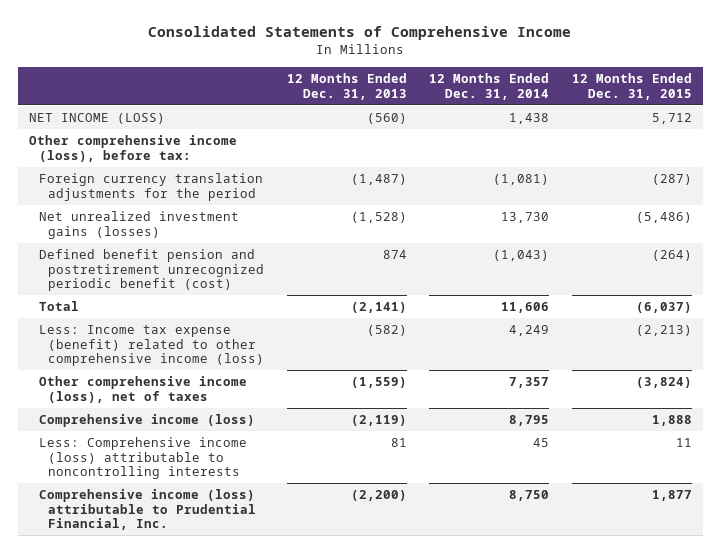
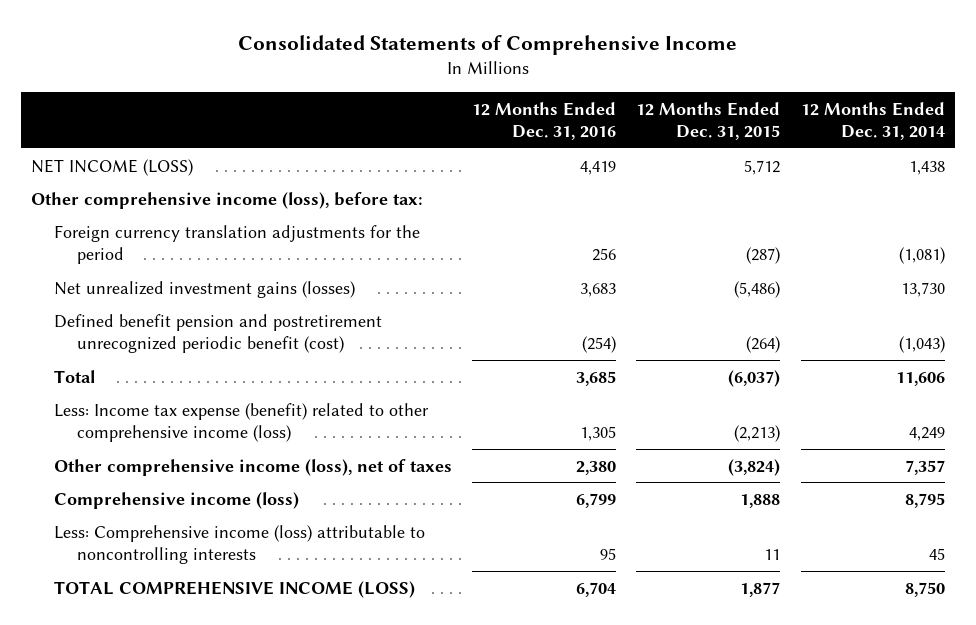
- | 12 Months Ended Dec. 31, 2013 | 12 Months Ended Dec. 31, 2014 | 12 Months Ended Dec. 31, 2015
+ | 12 Months Ended Dec. 31, 2016 | 12 Months Ended Dec. 31, 2015 | 12 Months Ended Dec. 31, 2014
- Comprehensive income (loss) attributable to Prudential Financial, Inc. | (2,200) | 8,750 | 1,877
+ TOTAL COMPREHENSIVE INCOME (LOSS) | 6,704 | 1,877 | 8,750

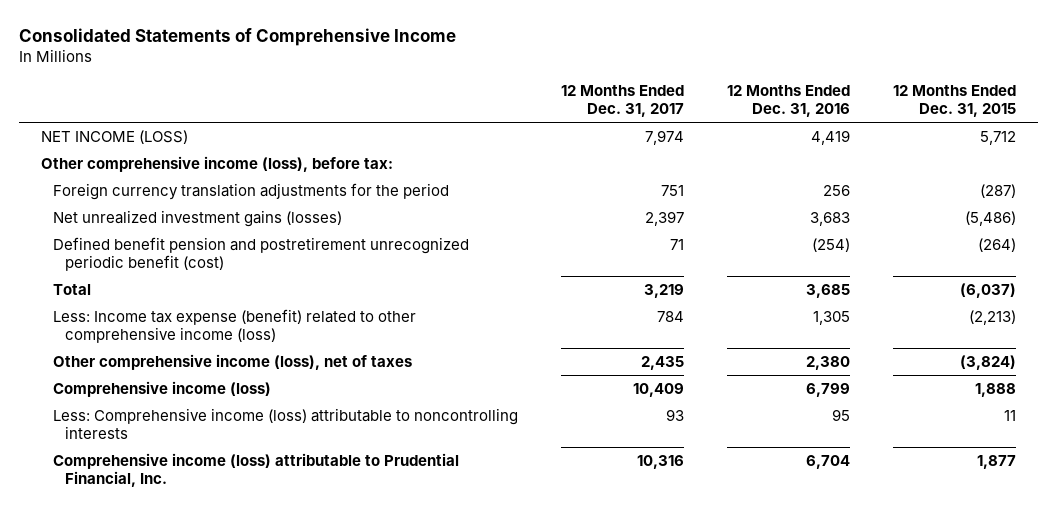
- | 12 Months Ended Dec. 31, 2016 | 12 Months Ended Dec. 31, 2015 | 12 Months Ended Dec. 31, 2014
+ | 12 Months Ended Dec. 31, 2017 | 12 Months Ended Dec. 31, 2016 | 12 Months Ended Dec. 31, 2015
- TOTAL COMPREHENSIVE INCOME (LOSS) | 6,704 | 1,877 | 8,750
+ Comprehensive income (loss) attributable to Prudential Financial, Inc. | 10,316 | 6,704 | 1,877

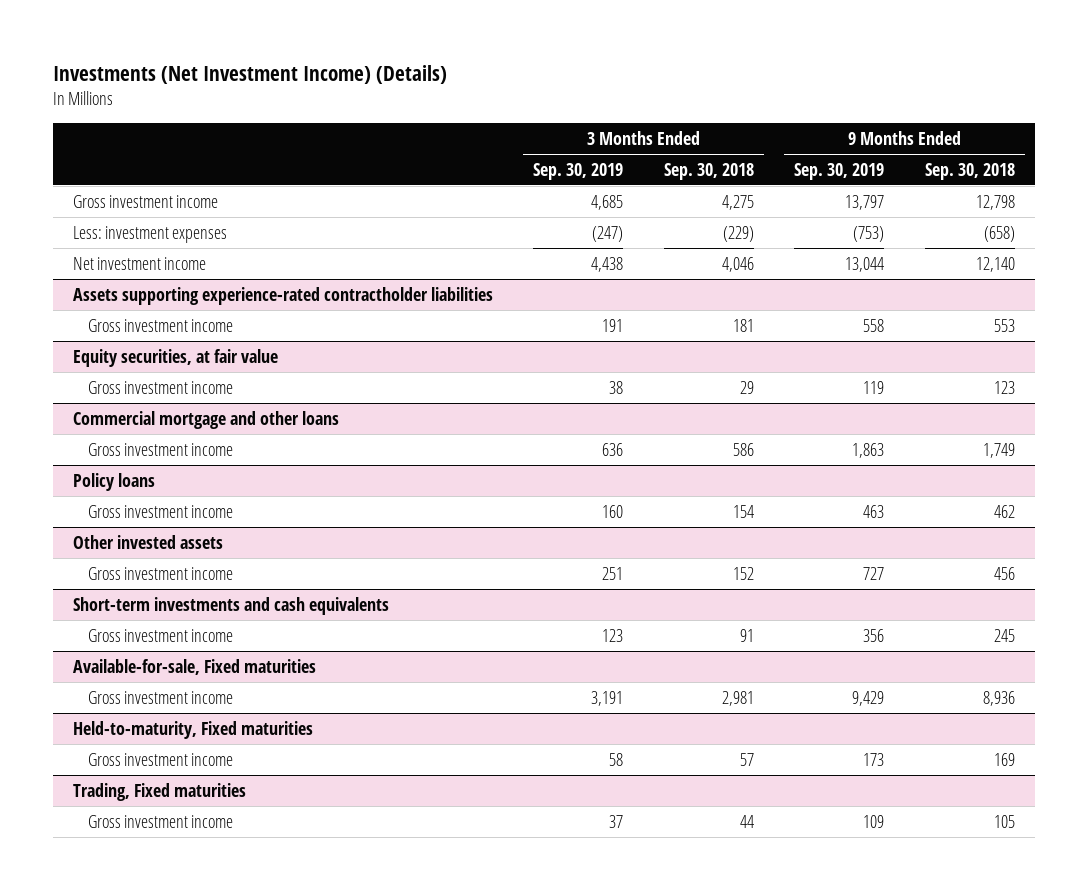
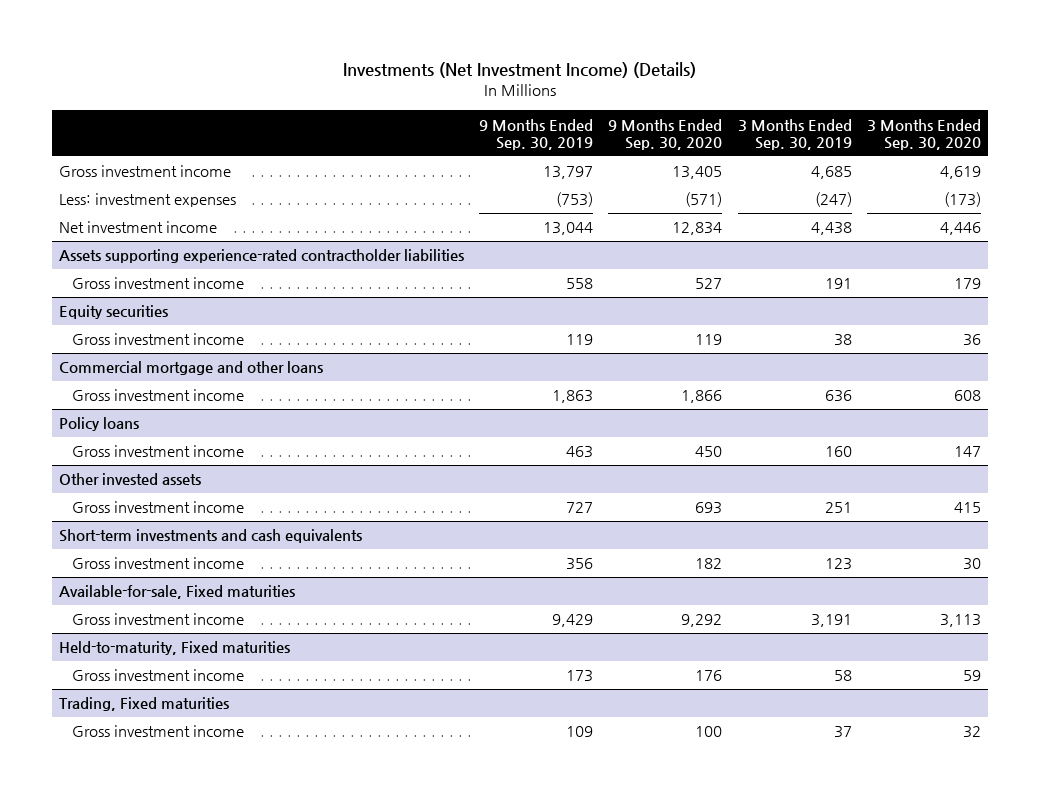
- | 3 Months Ended Sep. 30, 2019 | 3 Months Ended Sep. 30, 2018 | 9 Months Ended Sep. 30, 2019 | 9 Months Ended Sep. 30, 2018
+ | 9 Months Ended Sep. 30, 2019 | 9 Months Ended Sep. 30, 2020 | 3 Months Ended Sep. 30, 2019 | 3 Months Ended Sep. 30, 2020
- Equity securities, at fair value
+ Equity securities

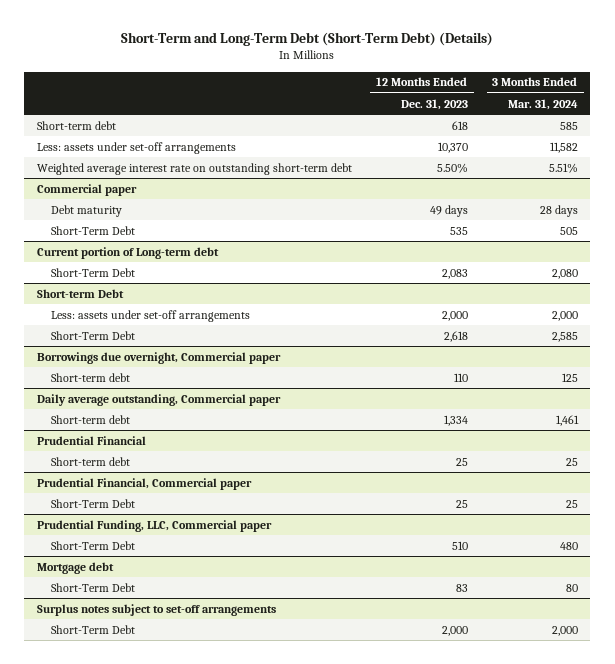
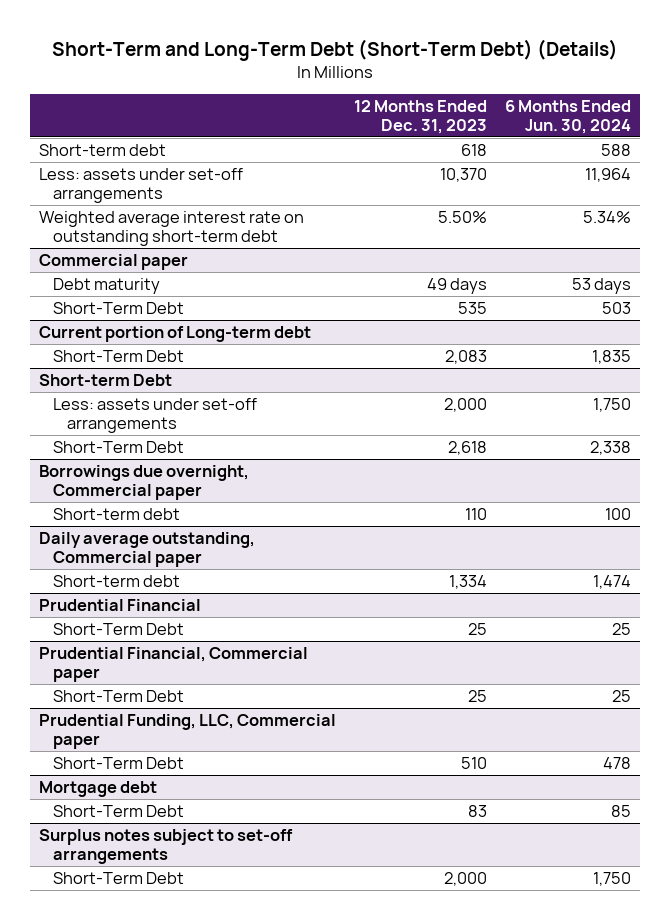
- | 12 Months Ended Dec. 31, 2023 | 3 Months Ended Mar. 31, 2024
+ | 12 Months Ended Dec. 31, 2023 | 6 Months Ended Jun. 30, 2024
@ Prudential Financial
- Short-term debt | 25 | 25
+ Short-Term Debt | 25 | 25

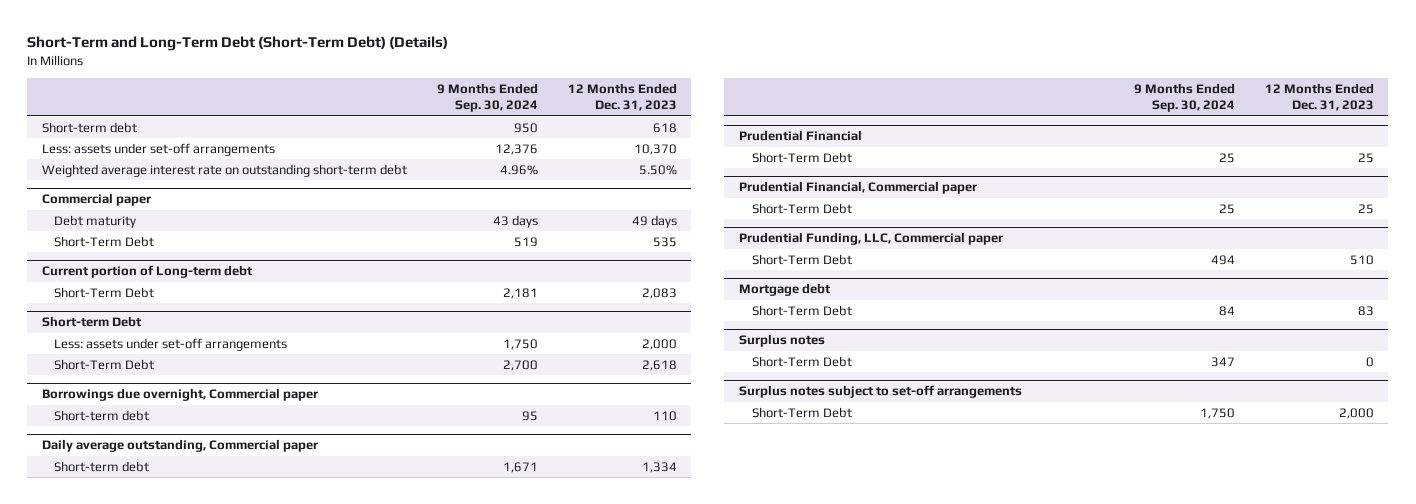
- | 12 Months Ended Dec. 31, 2023 | 6 Months Ended Jun. 30, 2024
+ | 9 Months Ended Sep. 30, 2024 | 12 Months Ended Dec. 31, 2023
+ Surplus notes
+ Short-Term Debt | 347 | 0

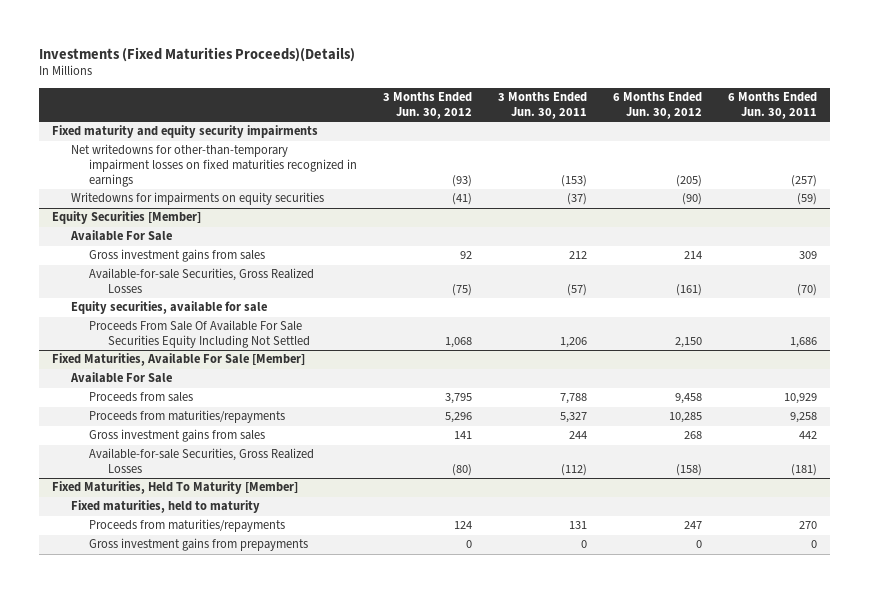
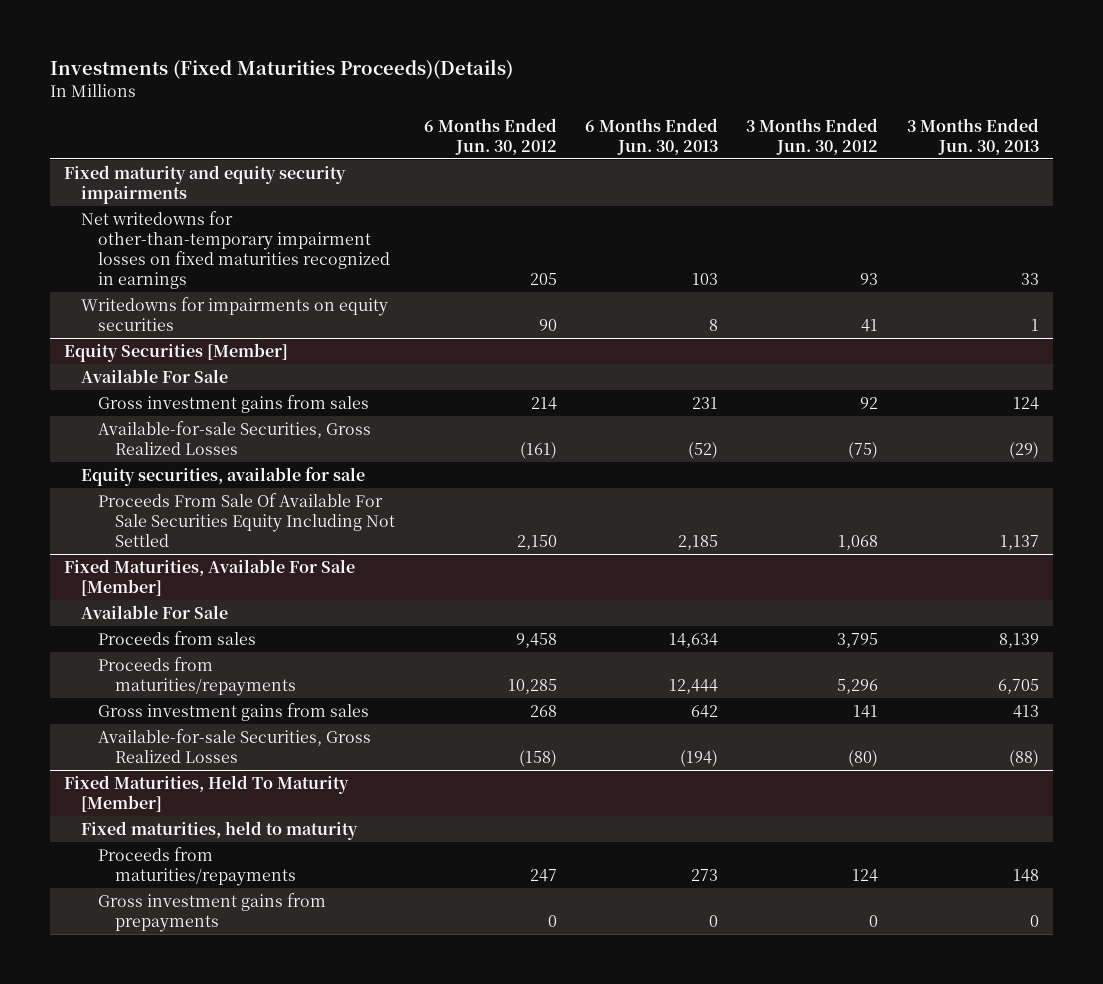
- | 3 Months Ended Jun. 30, 2012 | 3 Months Ended Jun. 30, 2011 | 6 Months Ended Jun. 30, 2012 | 6 Months Ended Jun. 30, 2011
+ | 6 Months Ended Jun. 30, 2012 | 6 Months Ended Jun. 30, 2013 | 3 Months Ended Jun. 30, 2012 | 3 Months Ended Jun. 30, 2013
- Net writedowns for other-than-temporary impairment losses on fixed maturities recognized in earnings | (93) | (153) | (205) | (257)
- Writedowns for impairments on equity securities | (41) | (37) | (90) | (59)
+ Net writedowns for other-than-temporary impairment losses on fixed maturities recognized in earnings | 205 | 103 | 93 | 33
+ Writedowns for impairments on equity securities | 90 | 8 | 41 | 1

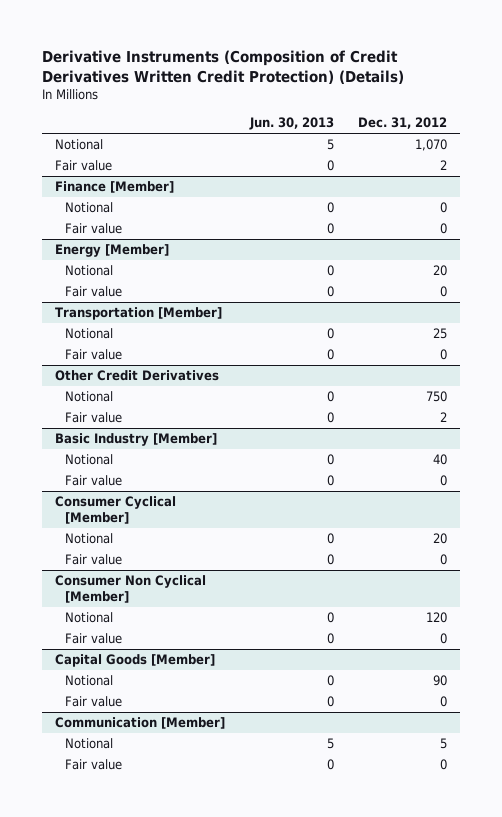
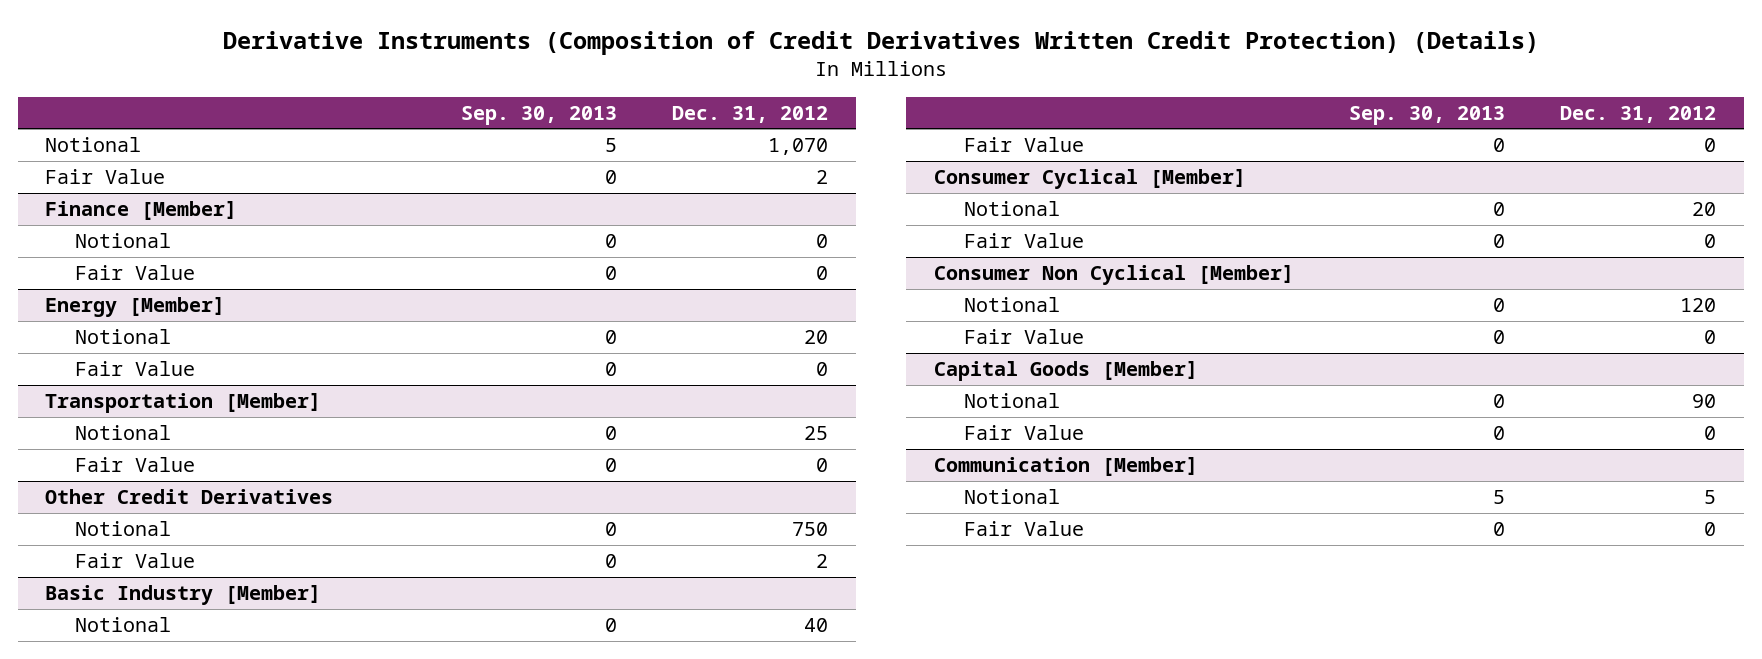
- | Jun. 30, 2013 | Dec. 31, 2012
+ | Sep. 30, 2013 | Dec. 31, 2012
- Fair value | 0 | 2
+ Fair Value | 0 | 2
@ Finance [Member]
- Fair value | 0 | 0
+ Fair Value | 0 | 0
@ Energy [Member]
- Fair value | 0 | 0
+ Fair Value | 0 | 0
@ Transportation [Member]
- Fair value | 0 | 0
+ Fair Value | 0 | 0
@ Other Credit Derivatives
- Fair value | 0 | 2
+ Fair Value | 0 | 2
@ Basic Industry [Member]
- Fair value | 0 | 0
+ Fair Value | 0 | 0
@ Consumer Cyclical [Member]
- Fair value | 0 | 0
+ Fair Value | 0 | 0
@ Consumer Non Cyclical [Member]
- Fair value | 0 | 0
+ Fair Value | 0 | 0
@ Capital Goods [Member]
- Fair value | 0 | 0
+ Fair Value | 0 | 0
@ Communication [Member]
- Fair value | 0 | 0
+ Fair Value | 0 | 0

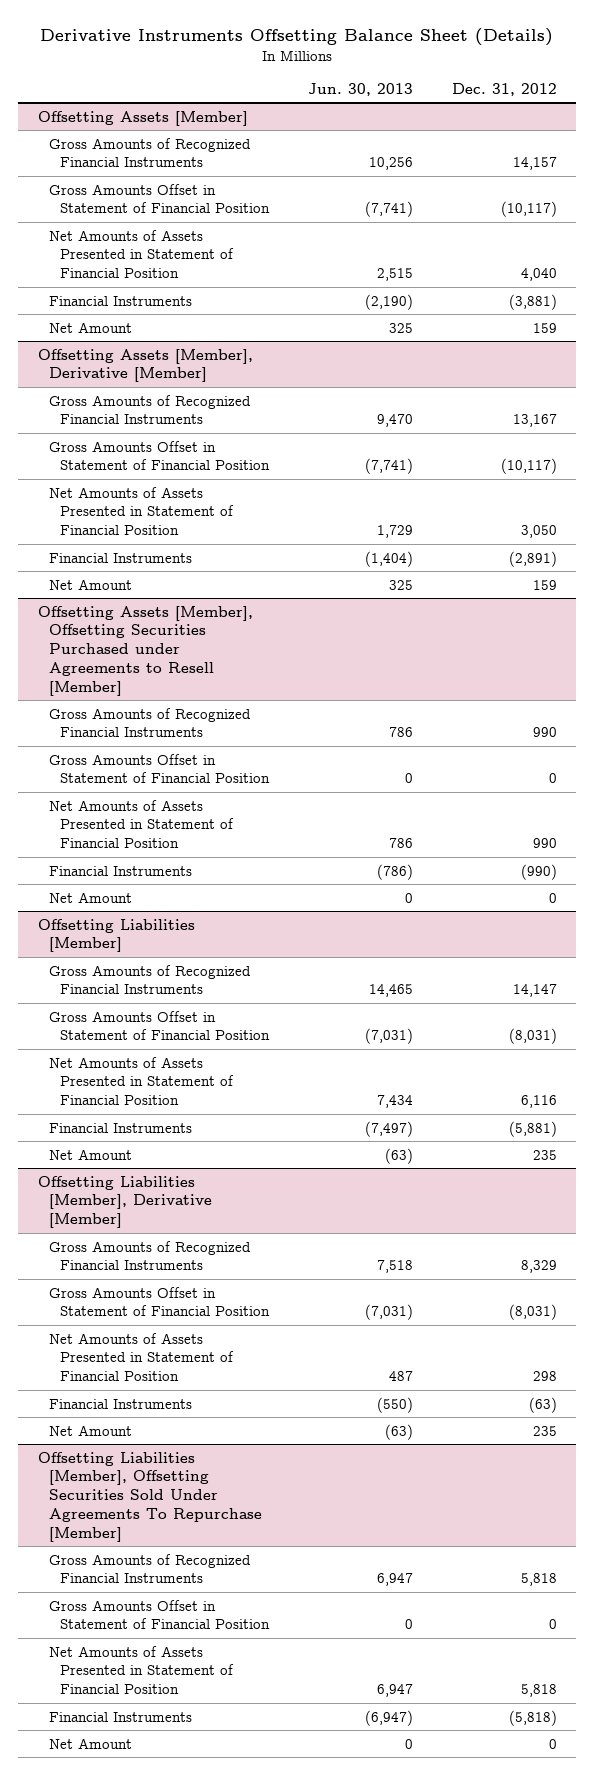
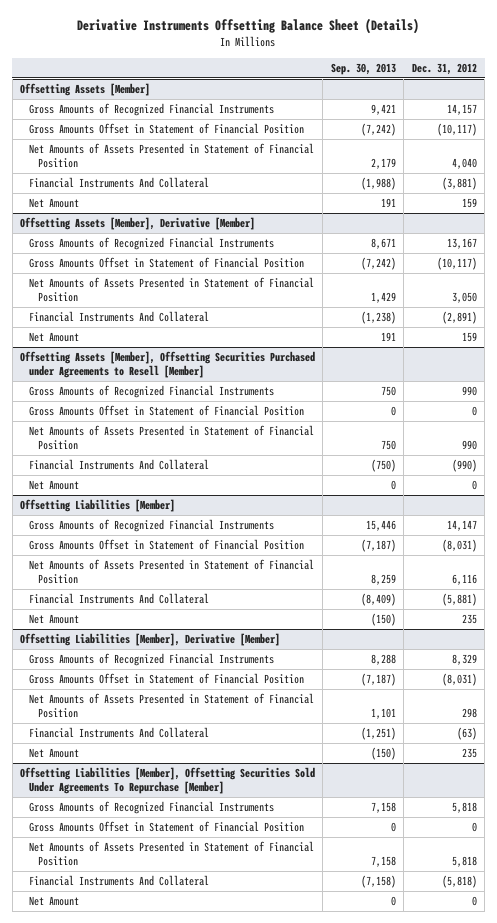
- | Jun. 30, 2013 | Dec. 31, 2012
+ | Sep. 30, 2013 | Dec. 31, 2012
@ Offsetting Assets [Member]
- Financial Instruments | (2,190) | (3,881)
+ Financial Instruments And Collateral | (1,988) | (3,881)
@ Offsetting Assets [Member], Derivative [Member]
- Financial Instruments | (1,404) | (2,891)
+ Financial Instruments And Collateral | (1,238) | (2,891)
@ Offsetting Assets [Member], Offsetting Securities Purchased under Agreements to Resell [Member]
- Financial Instruments | (786) | (990)
+ Financial Instruments And Collateral | (750) | (990)
@ Offsetting Liabilities [Member]
- Financial Instruments | (7,497) | (5,881)
+ Financial Instruments And Collateral | (8,409) | (5,881)
@ Offsetting Liabilities [Member], Derivative [Member]
- Financial Instruments | (550) | (63)
+ Financial Instruments And Collateral | (1,251) | (63)
@ Offsetting Liabilities [Member], Offsetting Securities Sold Under Agreements To Repurchase [Member]
- Financial Instruments | (6,947) | (5,818)
+ Financial Instruments And Collateral | (7,158) | (5,818)

